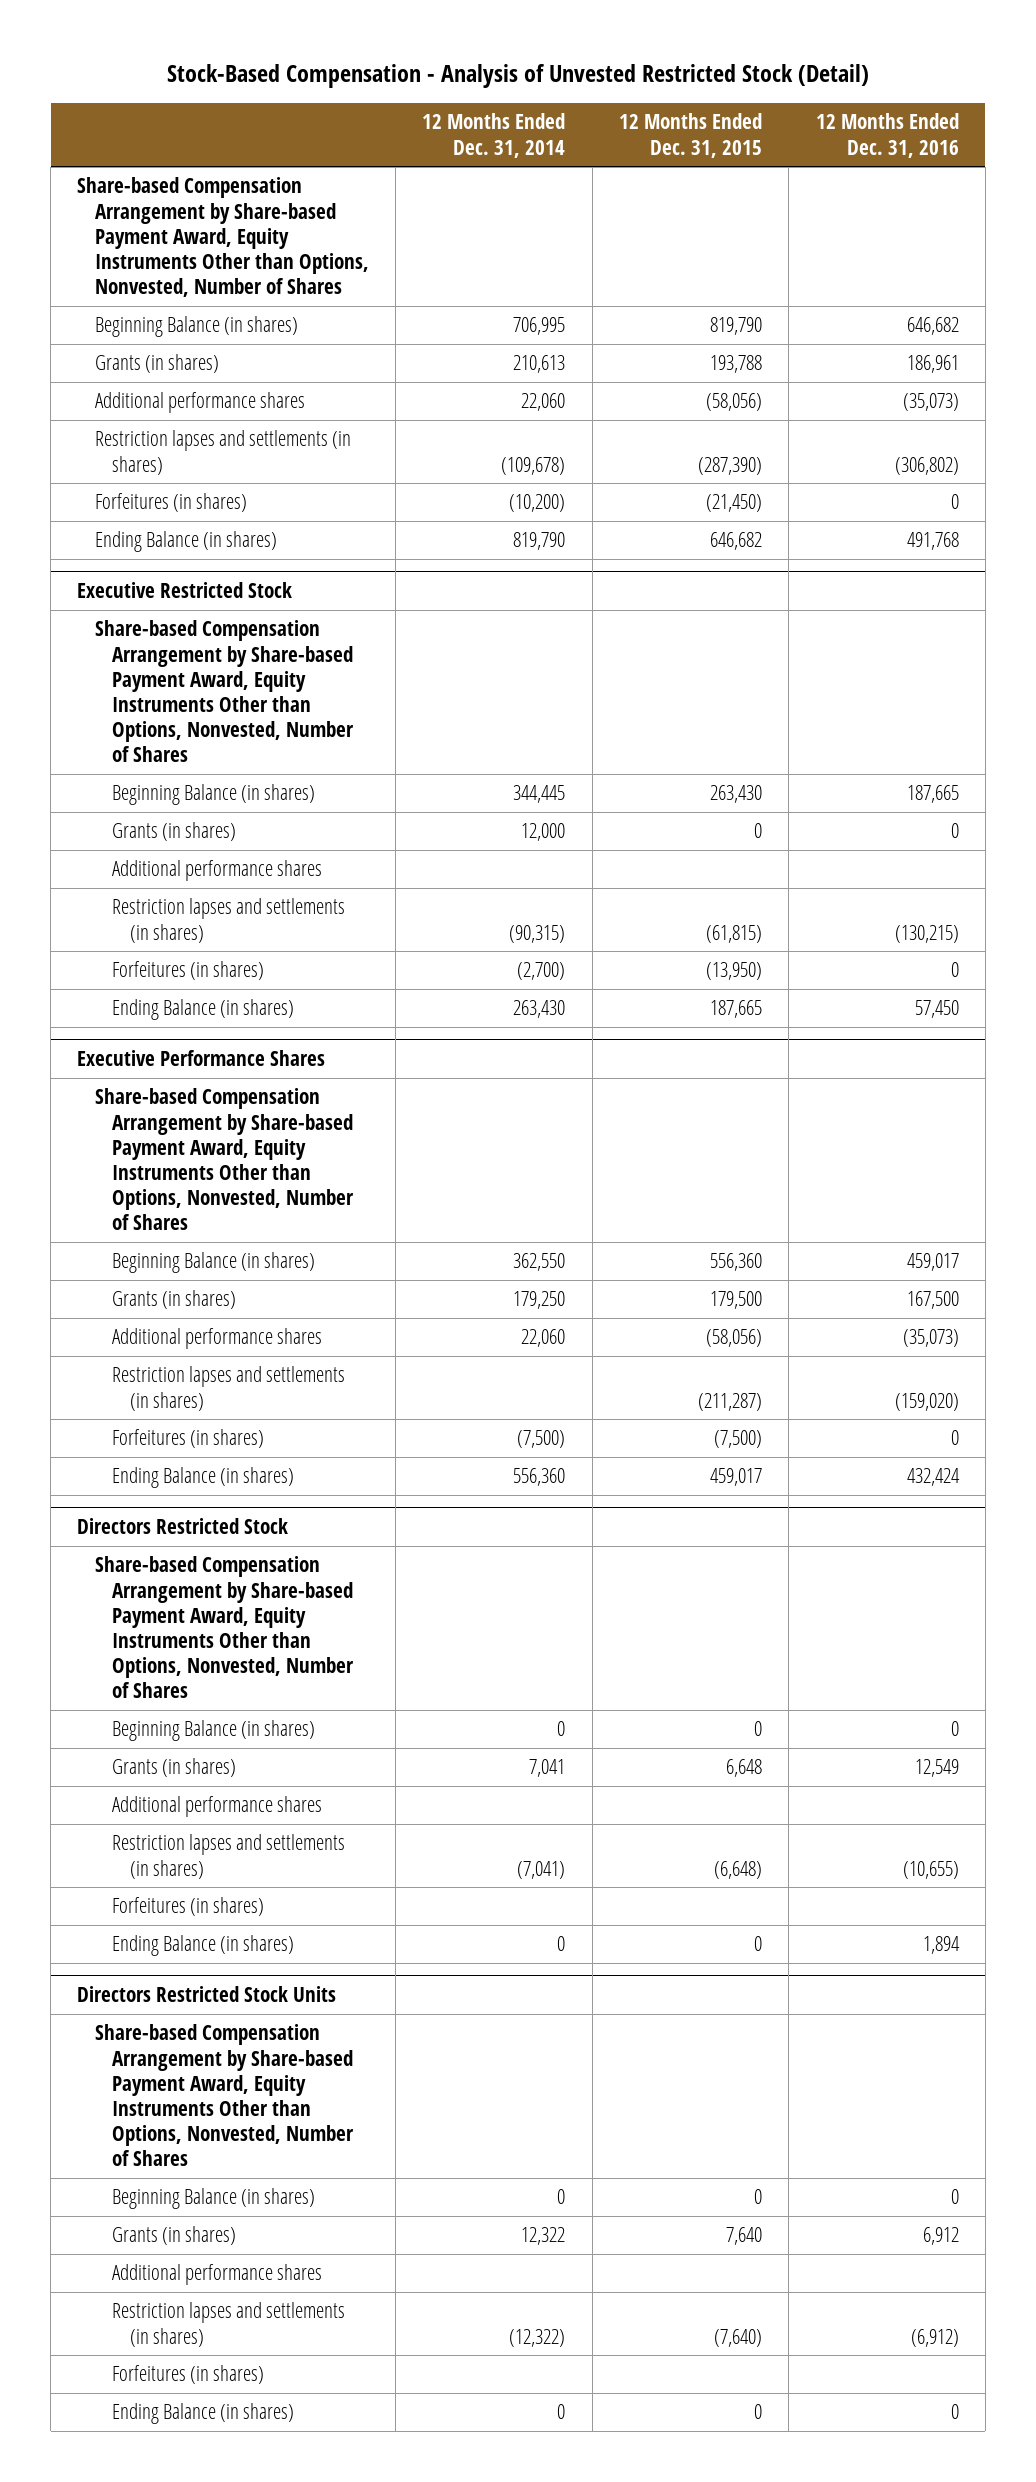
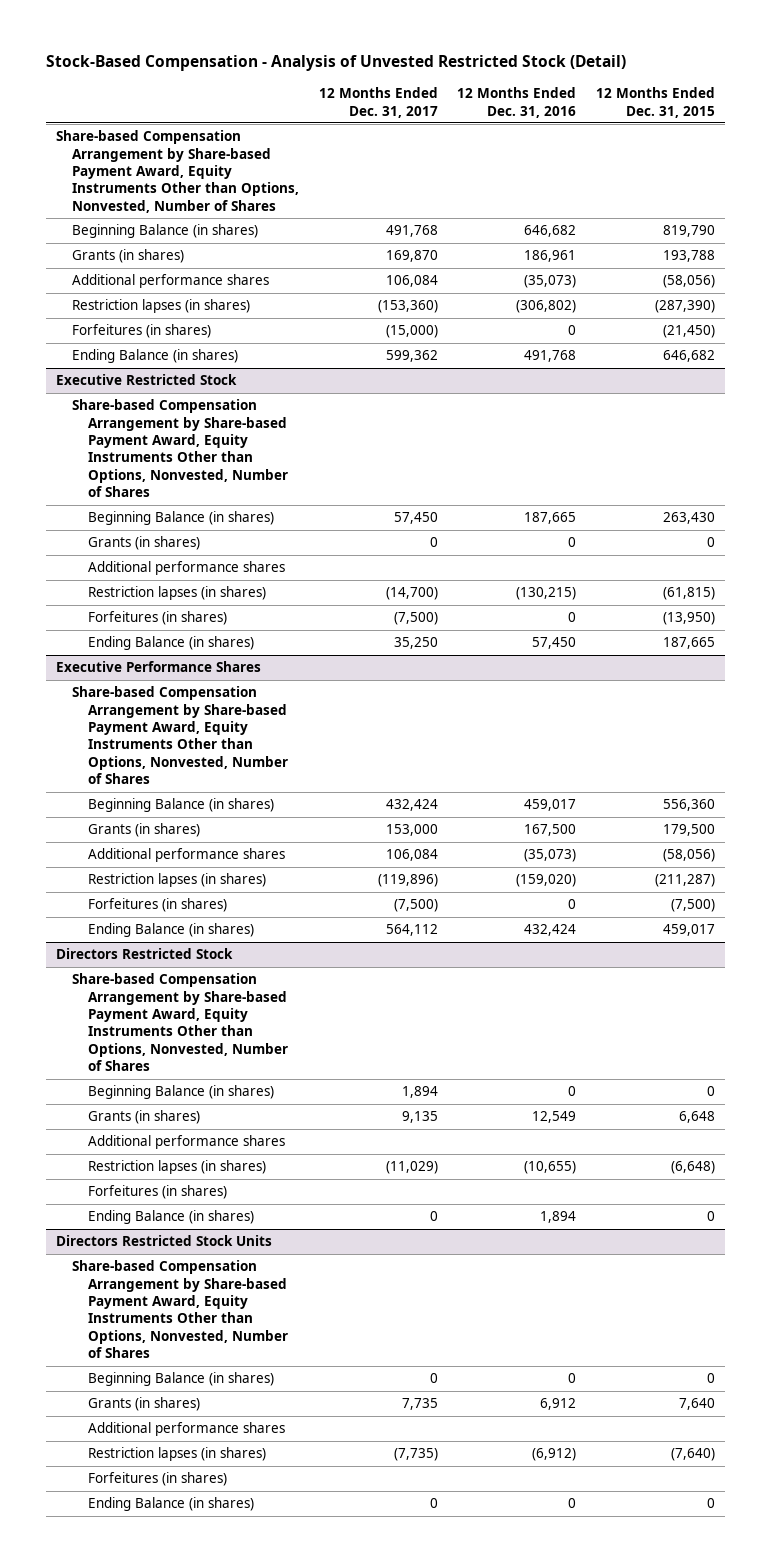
- | 12 Months Ended Dec. 31, 2014 | 12 Months Ended Dec. 31, 2015 | 12 Months Ended Dec. 31, 2016
+ | 12 Months Ended Dec. 31, 2017 | 12 Months Ended Dec. 31, 2016 | 12 Months Ended Dec. 31, 2015
- Restriction lapses and settlements (in shares) | (109,678) | (287,390) | (306,802)
+ Restriction lapses (in shares) | (153,360) | (306,802) | (287,390)
@ Executive Restricted Stock
- Restriction lapses and settlements (in shares) | (90,315) | (61,815) | (130,215)
+ Restriction lapses (in shares) | (14,700) | (130,215) | (61,815)
@ Executive Performance Shares
- Restriction lapses and settlements (in shares) | | (211,287) | (159,020)
+ Restriction lapses (in shares) | (119,896) | (159,020) | (211,287)
@ Directors Restricted Stock
- Restriction lapses and settlements (in shares) | (7,041) | (6,648) | (10,655)
+ Restriction lapses (in shares) | (11,029) | (10,655) | (6,648)
@ Directors Restricted Stock Units
- Restriction lapses and settlements (in shares) | (12,322) | (7,640) | (6,912)
+ Restriction lapses (in shares) | (7,735) | (6,912) | (7,640)

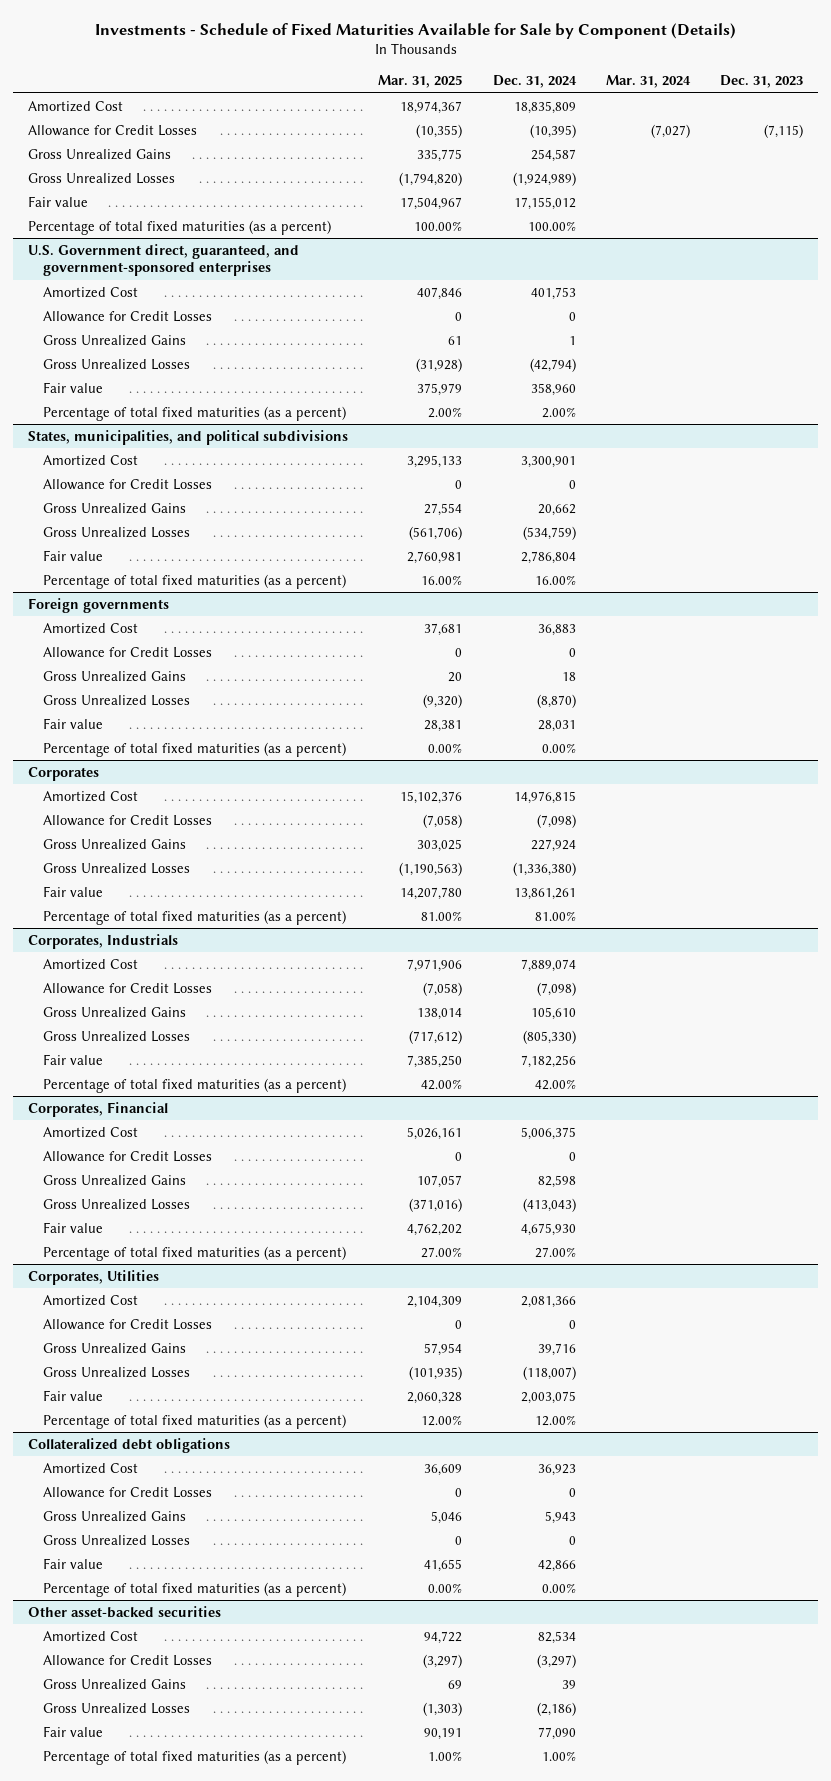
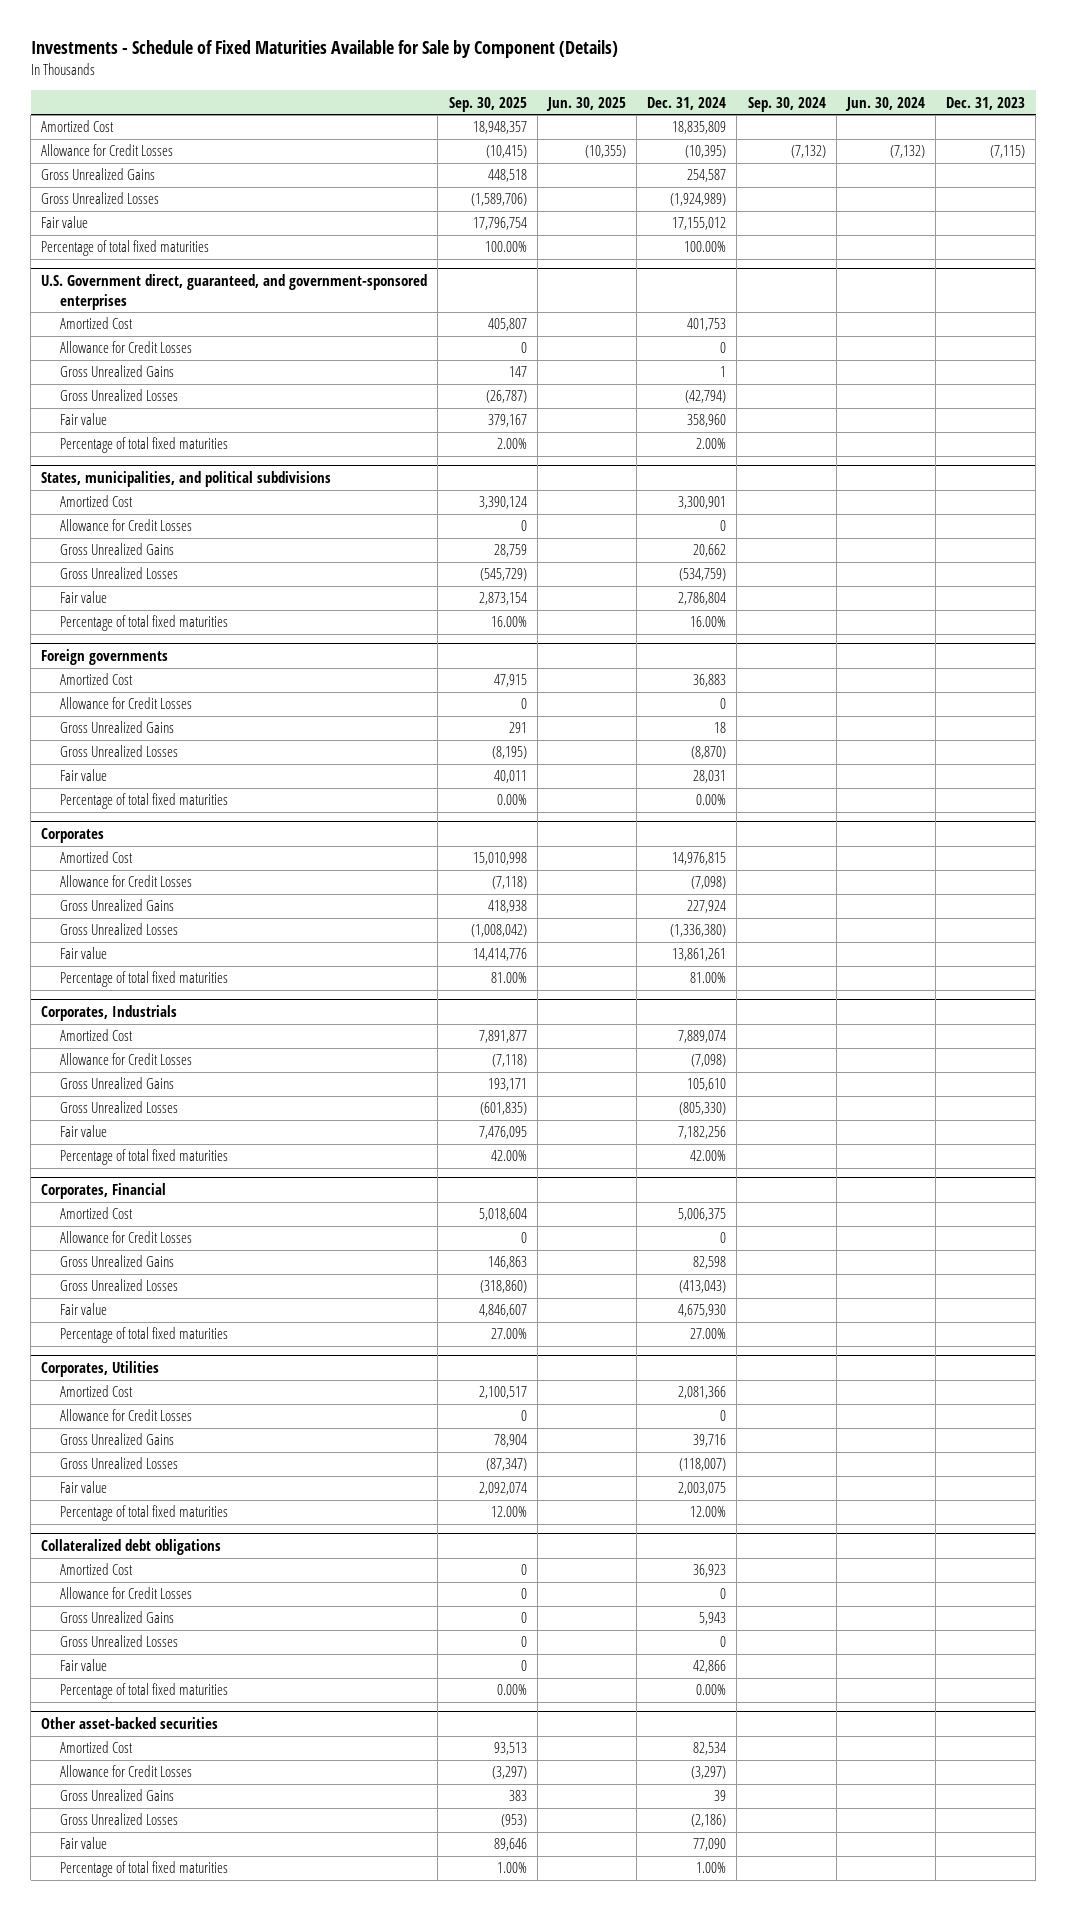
- | Mar. 31, 2025 | Dec. 31, 2024 | Mar. 31, 2024 | Dec. 31, 2023
+ | Sep. 30, 2025 | Jun. 30, 2025 | Dec. 31, 2024 | Sep. 30, 2024 | Jun. 30, 2024 | Dec. 31, 2023
- Percentage of total fixed maturities (as a percent) | 100.00% | 100.00% | |
+ Percentage of total fixed maturities | 100.00% | | 100.00% | | |
@ U.S. Government direct, guaranteed, and government-sponsored enterprises
- Percentage of total fixed maturities (as a percent) | 2.00% | 2.00% | |
+ Percentage of total fixed maturities | 2.00% | | 2.00% | | |
@ States, municipalities, and political subdivisions
- Percentage of total fixed maturities (as a percent) | 16.00% | 16.00% | |
+ Percentage of total fixed maturities | 16.00% | | 16.00% | | |
@ Foreign governments
- Percentage of total fixed maturities (as a percent) | 0.00% | 0.00% | |
+ Percentage of total fixed maturities | 0.00% | | 0.00% | | |
@ Corporates
- Percentage of total fixed maturities (as a percent) | 81.00% | 81.00% | |
+ Percentage of total fixed maturities | 81.00% | | 81.00% | | |
@ Corporates, Industrials
- Percentage of total fixed maturities (as a percent) | 42.00% | 42.00% | |
+ Percentage of total fixed maturities | 42.00% | | 42.00% | | |
@ Corporates, Financial
- Percentage of total fixed maturities (as a percent) | 27.00% | 27.00% | |
+ Percentage of total fixed maturities | 27.00% | | 27.00% | | |
@ Corporates, Utilities
- Percentage of total fixed maturities (as a percent) | 12.00% | 12.00% | |
+ Percentage of total fixed maturities | 12.00% | | 12.00% | | |
@ Collateralized debt obligations
- Percentage of total fixed maturities (as a percent) | 0.00% | 0.00% | |
+ Percentage of total fixed maturities | 0.00% | | 0.00% | | |
@ Other asset-backed securities
- Percentage of total fixed maturities (as a percent) | 1.00% | 1.00% | |
+ Percentage of total fixed maturities | 1.00% | | 1.00% | | |

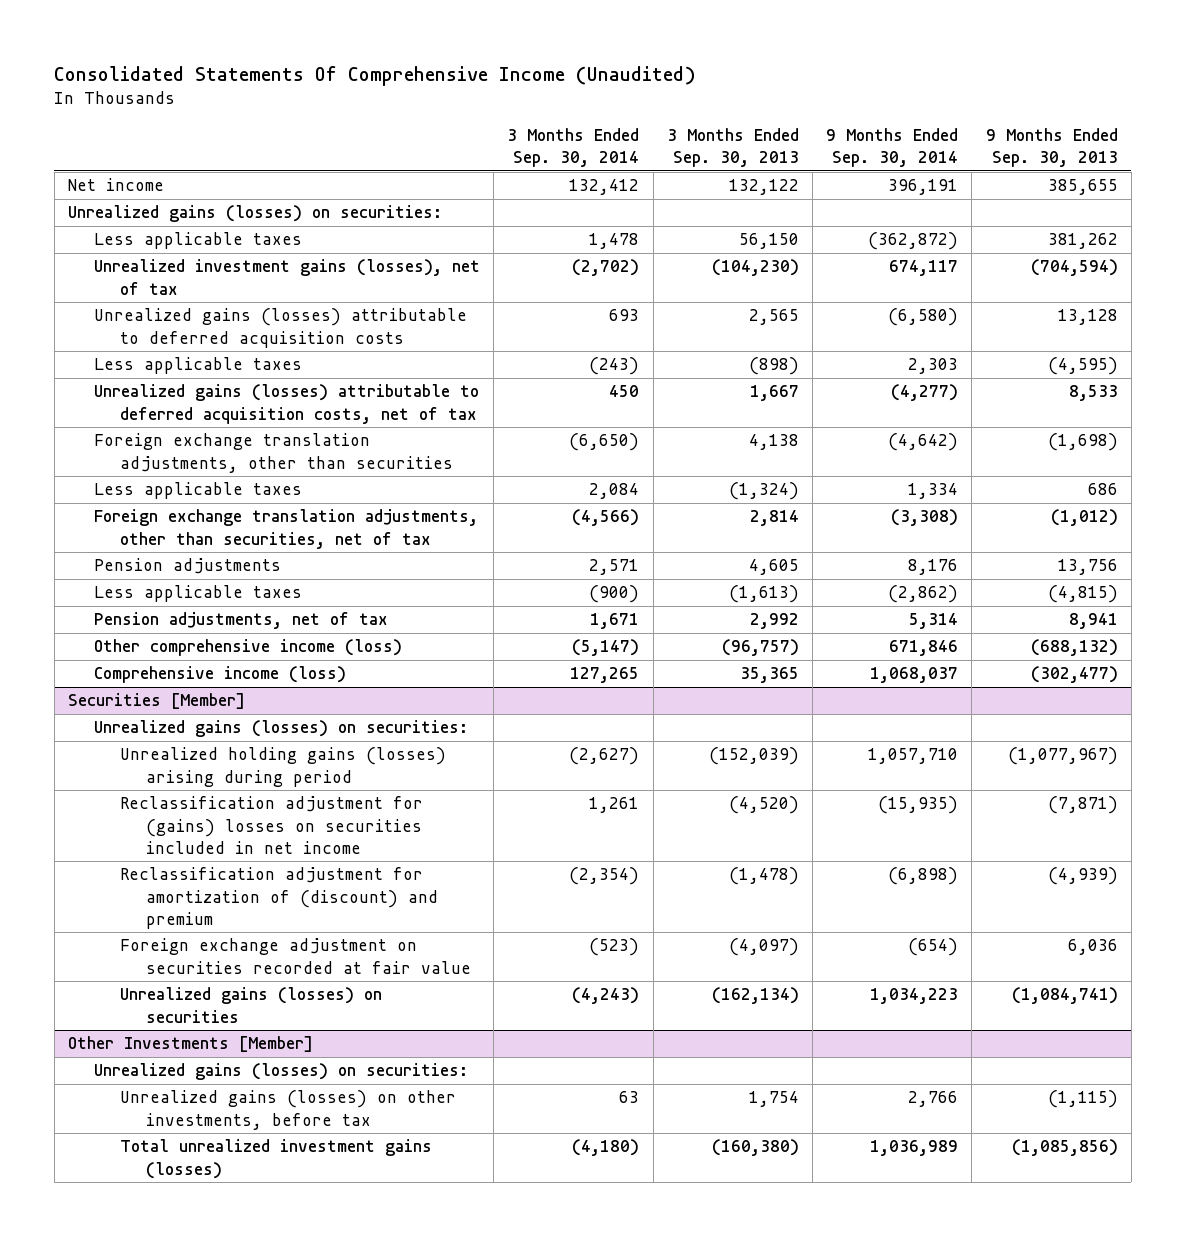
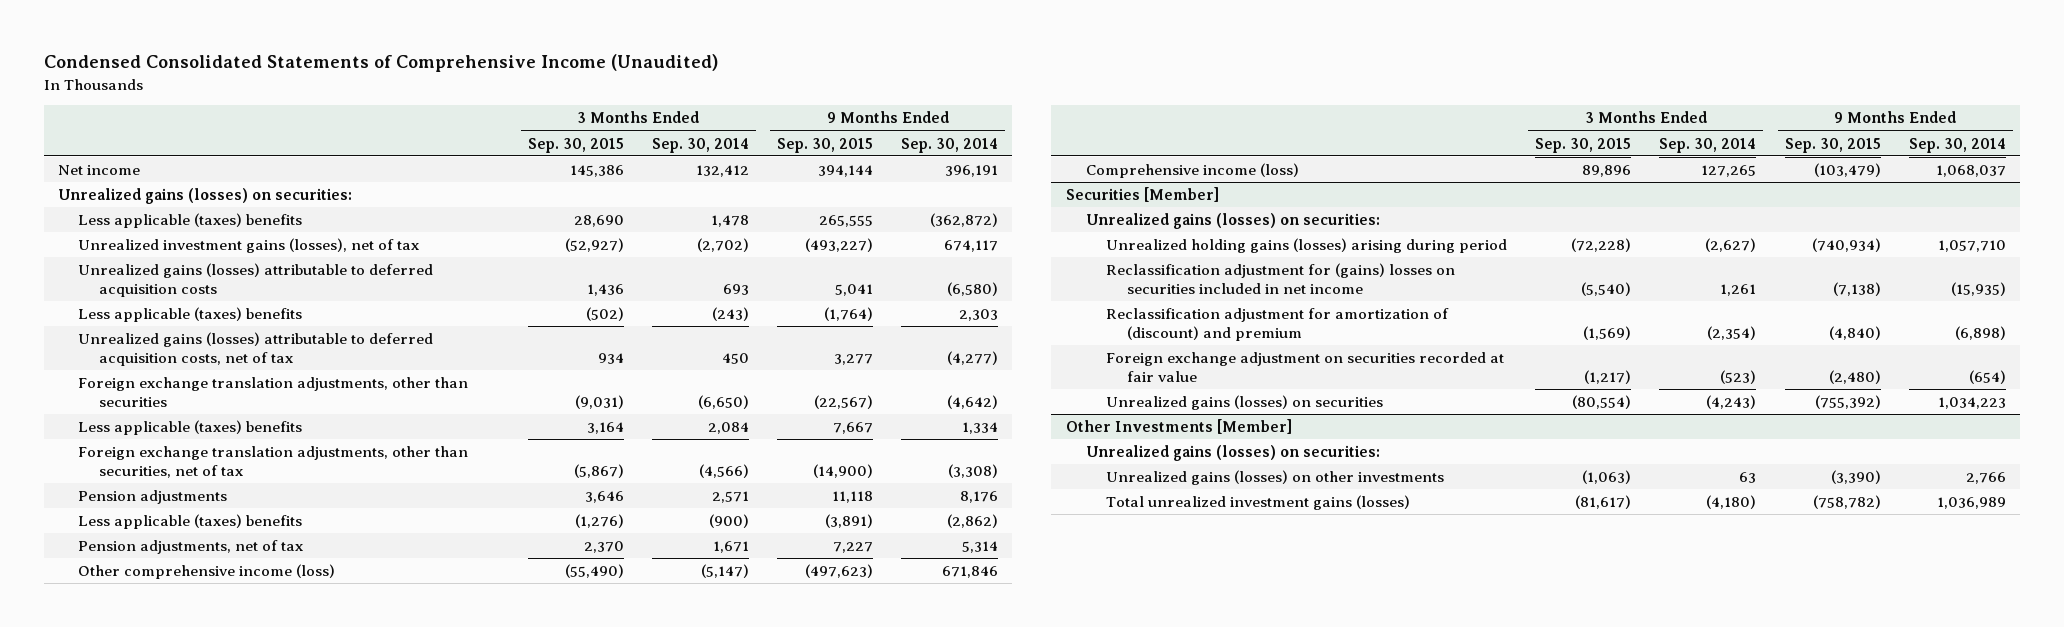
- Consolidated Statements Of Comprehensive Income (Unaudited)
+ Condensed Consolidated Statements of Comprehensive Income (Unaudited)
- | 3 Months Ended Sep. 30, 2014 | 3 Months Ended Sep. 30, 2013 | 9 Months Ended Sep. 30, 2014 | 9 Months Ended Sep. 30, 2013
+ | 3 Months Ended Sep. 30, 2015 | 3 Months Ended Sep. 30, 2014 | 9 Months Ended Sep. 30, 2015 | 9 Months Ended Sep. 30, 2014
- Less applicable taxes | 1,478 | 56,150 | (362,872) | 381,262
+ Less applicable (taxes) benefits | 28,690 | 1,478 | 265,555 | (362,872)
- Less applicable taxes | (243) | (898) | 2,303 | (4,595)
+ Less applicable (taxes) benefits | (502) | (243) | (1,764) | 2,303
- Less applicable taxes | 2,084 | (1,324) | 1,334 | 686
+ Less applicable (taxes) benefits | 3,164 | 2,084 | 7,667 | 1,334
- Less applicable taxes | (900) | (1,613) | (2,862) | (4,815)
+ Less applicable (taxes) benefits | (1,276) | (900) | (3,891) | (2,862)
@ Other Investments [Member]
- Unrealized gains (losses) on other investments, before tax | 63 | 1,754 | 2,766 | (1,115)
+ Unrealized gains (losses) on other investments | (1,063) | 63 | (3,390) | 2,766

